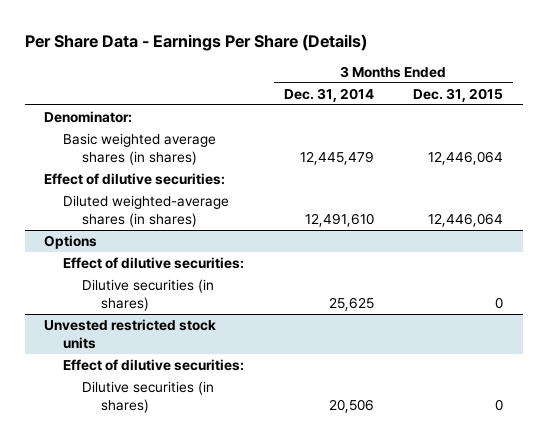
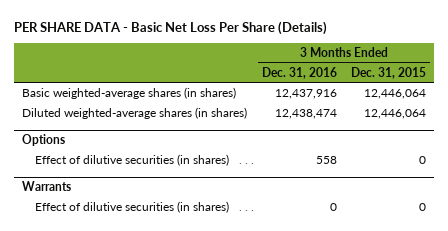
- Per Share Data - Earnings Per Share (Details)
+ PER SHARE DATA - Basic Net Loss Per Share (Details)
- | 3 Months Ended Dec. 31, 2014 | 3 Months Ended Dec. 31, 2015
+ | 3 Months Ended Dec. 31, 2016 | 3 Months Ended Dec. 31, 2015
- Denominator:
- Basic weighted average shares (in shares) | 12,445,479 | 12,446,064
- Effect of dilutive securities:
+ Basic weighted-average shares (in shares) | 12,437,916 | 12,446,064
@ Options
- Effect of dilutive securities:
- Dilutive securities (in shares) | 25,625 | 0
- Unvested restricted stock units
- Effect of dilutive securities:
- Dilutive securities (in shares) | 20,506 | 0
@ Options
+ Effect of dilutive securities (in shares) | 558 | 0
+ Warrants
+ Effect of dilutive securities (in shares) | 0 | 0

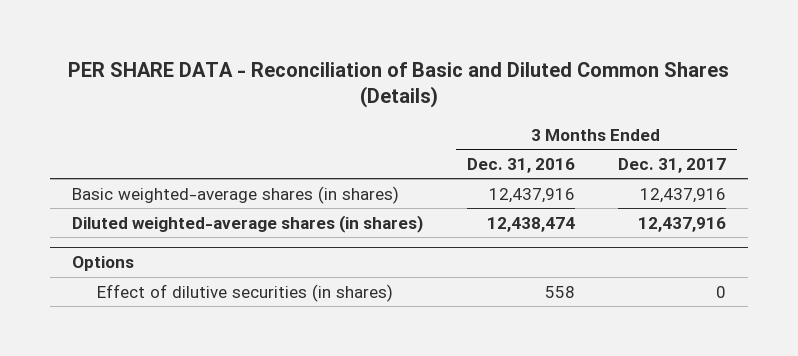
- PER SHARE DATA - Basic Net Loss Per Share (Details)
+ PER SHARE DATA - Reconciliation of Basic and Diluted Common Shares (Details)
- | 3 Months Ended Dec. 31, 2016 | 3 Months Ended Dec. 31, 2015
+ | 3 Months Ended Dec. 31, 2016 | 3 Months Ended Dec. 31, 2017
- Warrants
- Effect of dilutive securities (in shares) | 0 | 0

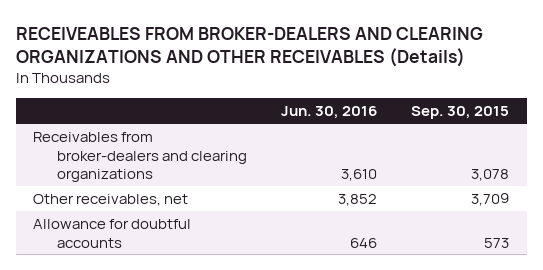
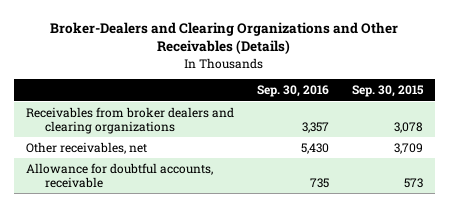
- RECEIVEABLES FROM BROKER-DEALERS AND CLEARING ORGANIZATIONS AND OTHER RECEIVABLES (Details)
+ Broker-Dealers and Clearing Organizations and Other Receivables (Details)
- | Jun. 30, 2016 | Sep. 30, 2015
+ | Sep. 30, 2016 | Sep. 30, 2015
- Receivables from broker-dealers and clearing organizations | 3,610 | 3,078
+ Receivables from broker dealers and clearing organizations | 3,357 | 3,078
- Allowance for doubtful accounts | 646 | 573
+ Allowance for doubtful accounts, receivable | 735 | 573

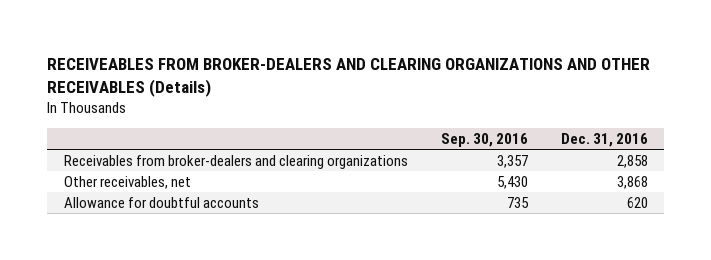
- Broker-Dealers and Clearing Organizations and Other Receivables (Details)
+ RECEIVEABLES FROM BROKER-DEALERS AND CLEARING ORGANIZATIONS AND OTHER RECEIVABLES (Details)
- | Sep. 30, 2016 | Sep. 30, 2015
+ | Sep. 30, 2016 | Dec. 31, 2016
- Receivables from broker dealers and clearing organizations | 3,357 | 3,078
+ Receivables from broker-dealers and clearing organizations | 3,357 | 2,858
- Allowance for doubtful accounts, receivable | 735 | 573
+ Allowance for doubtful accounts | 735 | 620

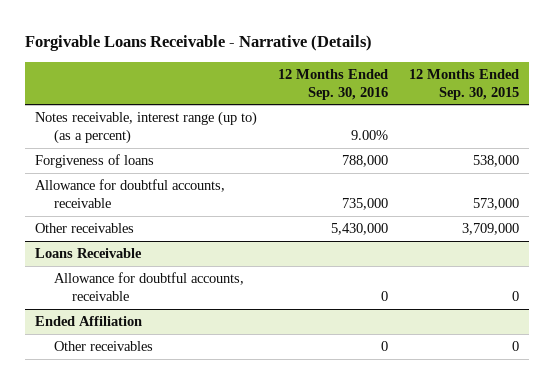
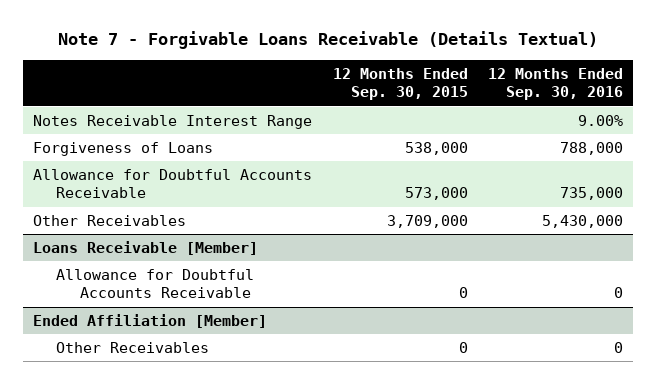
- Forgivable Loans Receivable - Narrative (Details)
+ Note 7 - Forgivable Loans Receivable (Details Textual)
- | 12 Months Ended Sep. 30, 2016 | 12 Months Ended Sep. 30, 2015
+ | 12 Months Ended Sep. 30, 2015 | 12 Months Ended Sep. 30, 2016
- Notes receivable, interest range (up to) (as a percent) | 9.00% |
- Forgiveness of loans | 788,000 | 538,000
- Allowance for doubtful accounts, receivable | 735,000 | 573,000
- Other receivables | 5,430,000 | 3,709,000
- Loans Receivable
- Allowance for doubtful accounts, receivable | 0 | 0
- Ended Affiliation
- Other receivables | 0 | 0
+ Notes Receivable Interest Range | | 9.00%
+ Forgiveness of Loans | 538,000 | 788,000
+ Allowance for Doubtful Accounts Receivable | 573,000 | 735,000
+ Other Receivables | 3,709,000 | 5,430,000
+ Loans Receivable [Member]
+ Allowance for Doubtful Accounts Receivable | 0 | 0
+ Ended Affiliation [Member]
+ Other Receivables | 0 | 0

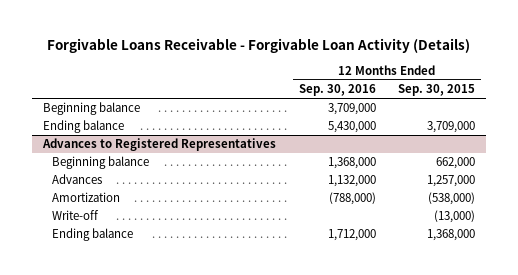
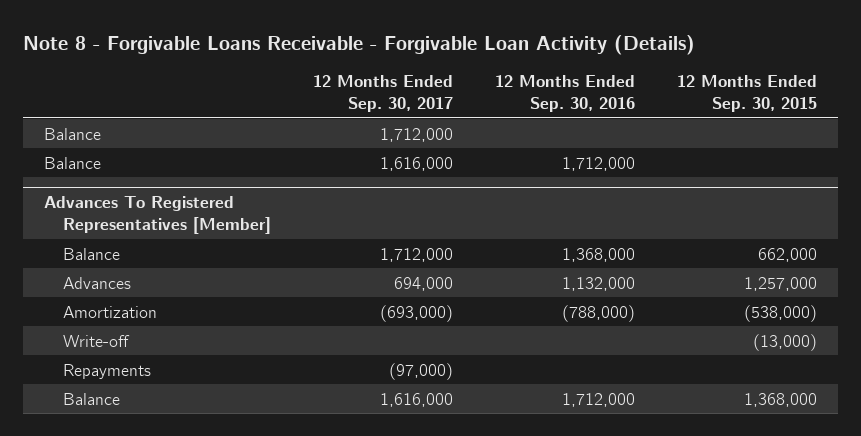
- Forgivable Loans Receivable - Forgivable Loan Activity (Details)
+ Note 8 - Forgivable Loans Receivable - Forgivable Loan Activity (Details)
- | 12 Months Ended Sep. 30, 2016 | 12 Months Ended Sep. 30, 2015
+ | 12 Months Ended Sep. 30, 2017 | 12 Months Ended Sep. 30, 2016 | 12 Months Ended Sep. 30, 2015
- Beginning balance | 3,709,000 |
- Ending balance | 5,430,000 | 3,709,000
- Advances to Registered Representatives
- Beginning balance | 1,368,000 | 662,000
+ Balance | 1,712,000 | |
+ Balance | 1,616,000 | 1,712,000 |
+ Advances To Registered Representatives [Member]
+ Balance | 1,712,000 | 1,368,000 | 662,000
- Ending balance | 1,712,000 | 1,368,000
+ Repayments | (97,000) | |
+ Balance | 1,616,000 | 1,712,000 | 1,368,000

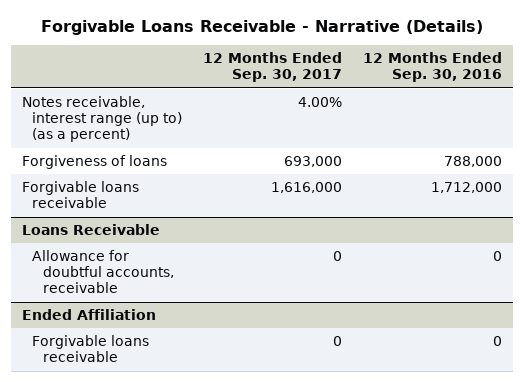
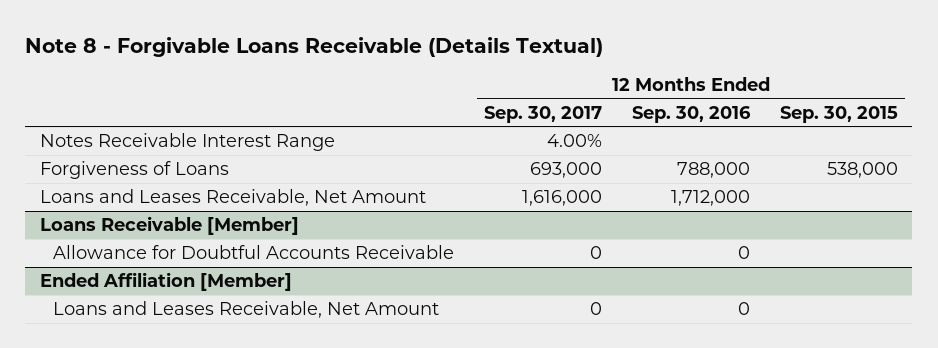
- Forgivable Loans Receivable - Narrative (Details)
+ Note 8 - Forgivable Loans Receivable (Details Textual)
- | 12 Months Ended Sep. 30, 2017 | 12 Months Ended Sep. 30, 2016
+ | 12 Months Ended Sep. 30, 2017 | 12 Months Ended Sep. 30, 2016 | 12 Months Ended Sep. 30, 2015
- Notes receivable, interest range (up to) (as a percent) | 4.00% |
- Forgiveness of loans | 693,000 | 788,000
- Forgivable loans receivable | 1,616,000 | 1,712,000
- Loans Receivable
- Allowance for doubtful accounts, receivable | 0 | 0
- Ended Affiliation
- Forgivable loans receivable | 0 | 0
+ Notes Receivable Interest Range | 4.00% | |
+ Forgiveness of Loans | 693,000 | 788,000 | 538,000
+ Loans and Leases Receivable, Net Amount | 1,616,000 | 1,712,000 |
+ Loans Receivable [Member]
+ Allowance for Doubtful Accounts Receivable | 0 | 0 |
+ Ended Affiliation [Member]
+ Loans and Leases Receivable, Net Amount | 0 | 0 |

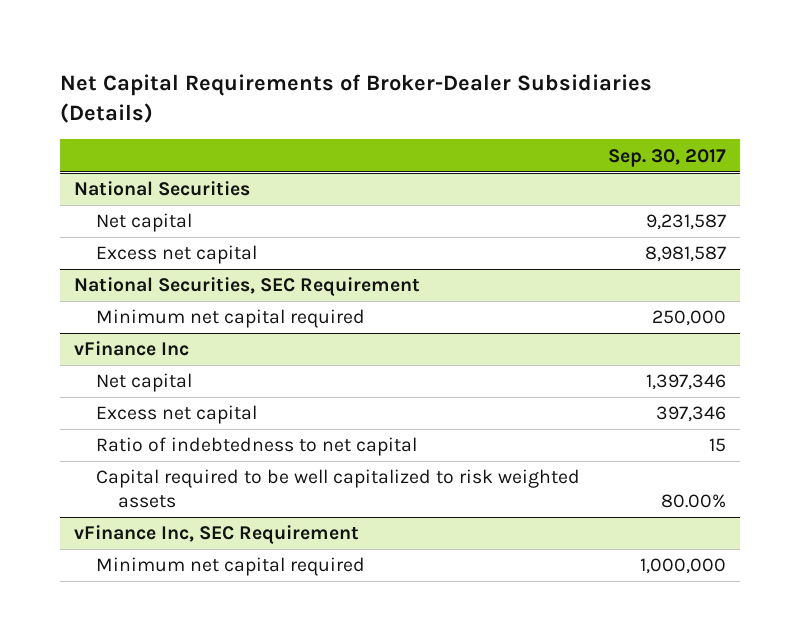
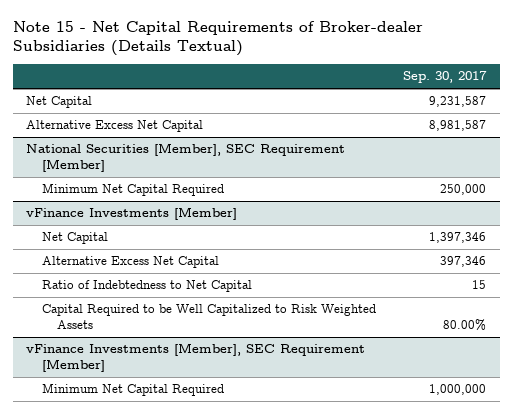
- Net Capital Requirements of Broker-Dealer Subsidiaries (Details)
+ Note 15 - Net Capital Requirements of Broker-dealer Subsidiaries (Details Textual)
- National Securities
- Net capital | 9,231,587
- Excess net capital | 8,981,587
- National Securities, SEC Requirement
- Minimum net capital required | 250,000
- vFinance Inc
- Net capital | 1,397,346
- Excess net capital | 397,346
- Ratio of indebtedness to net capital | 15
- Capital required to be well capitalized to risk weighted assets | 80.00%
- vFinance Inc, SEC Requirement
- Minimum net capital required | 1,000,000
+ Net Capital | 9,231,587
+ Alternative Excess Net Capital | 8,981,587
+ National Securities [Member], SEC Requirement [Member]
+ Minimum Net Capital Required | 250,000
+ vFinance Investments [Member]
+ Net Capital | 1,397,346
+ Alternative Excess Net Capital | 397,346
+ Ratio of Indebtedness to Net Capital | 15
+ Capital Required to be Well Capitalized to Risk Weighted Assets | 80.00%
+ vFinance Investments [Member], SEC Requirement [Member]
+ Minimum Net Capital Required | 1,000,000

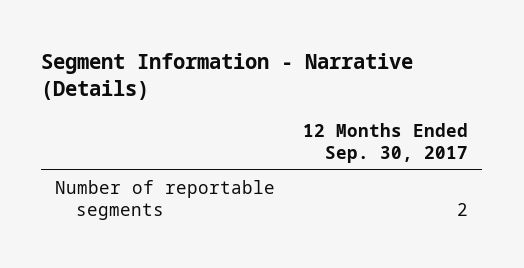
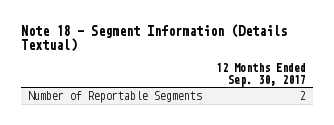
- Segment Information - Narrative (Details)
+ Note 18 - Segment Information (Details Textual)
- Number of reportable segments | 2
+ Number of Reportable Segments | 2

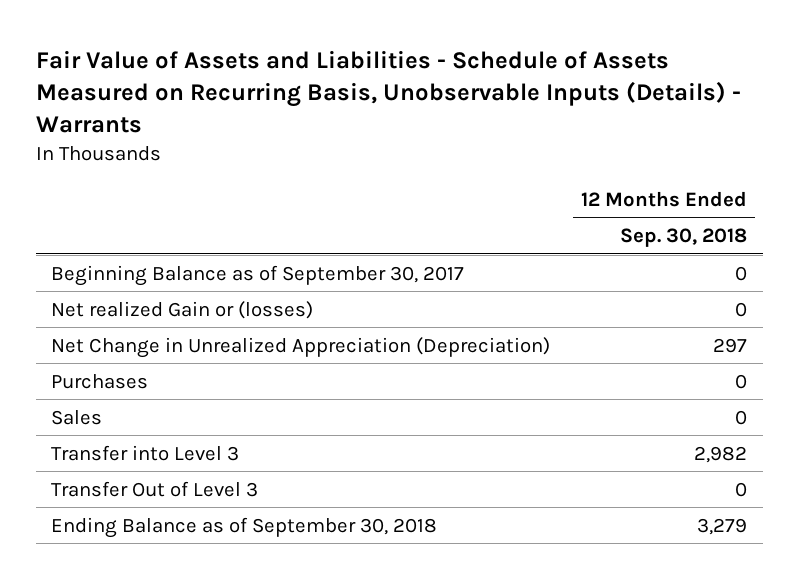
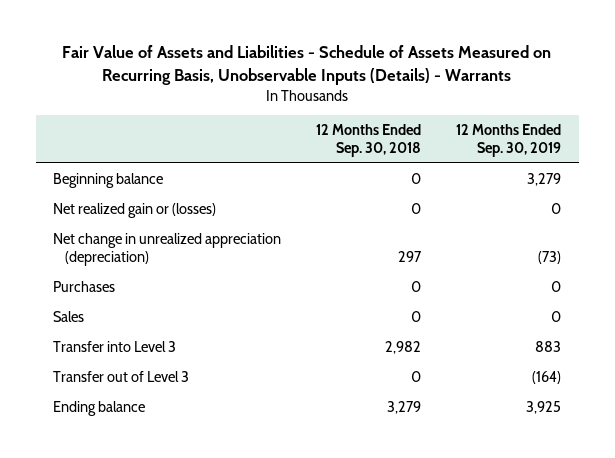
- | 12 Months Ended Sep. 30, 2018
+ | 12 Months Ended Sep. 30, 2018 | 12 Months Ended Sep. 30, 2019
- Beginning Balance as of September 30, 2017 | 0
- Net realized Gain or (losses) | 0
- Net Change in Unrealized Appreciation (Depreciation) | 297
+ Beginning balance | 0 | 3,279
+ Net realized gain or (losses) | 0 | 0
+ Net change in unrealized appreciation (depreciation) | 297 | (73)
- Transfer Out of Level 3 | 0
- Ending Balance as of September 30, 2018 | 3,279
+ Transfer out of Level 3 | 0 | (164)
+ Ending balance | 3,279 | 3,925

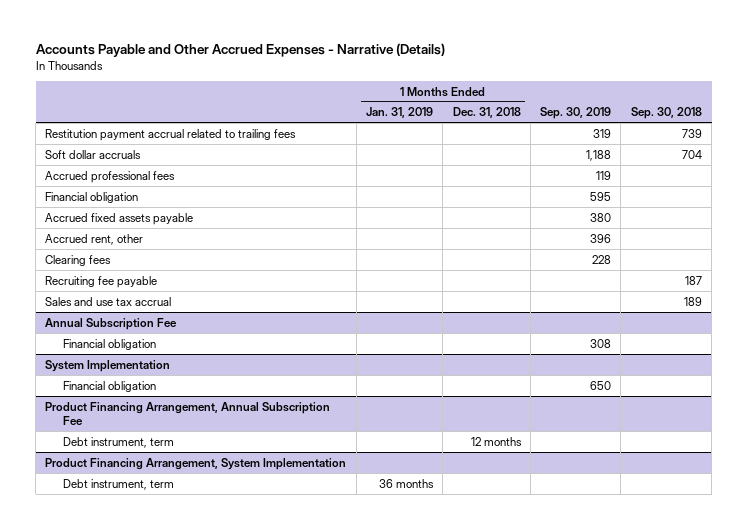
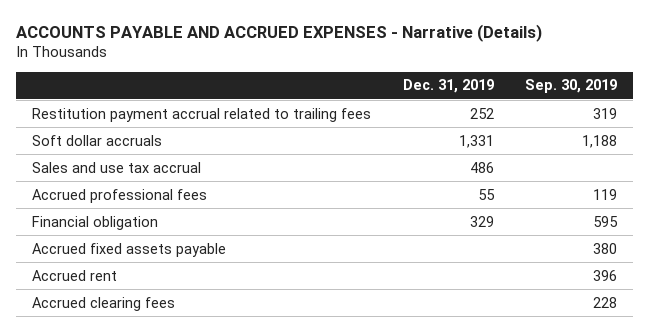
- Accounts Payable and Other Accrued Expenses - Narrative (Details)
+ ACCOUNTS PAYABLE AND ACCRUED EXPENSES - Narrative (Details)
- | 1 Months Ended Jan. 31, 2019 | 1 Months Ended Dec. 31, 2018 | Sep. 30, 2019 | Sep. 30, 2018
+ | Dec. 31, 2019 | Sep. 30, 2019
moved up: Sales and use tax accrual | 486 |
- Accrued rent, other | | | 396 |
- Clearing fees | | | 228 |
- Recruiting fee payable | | | | 187
- Annual Subscription Fee
- Financial obligation | | | 308 |
- System Implementation
- Financial obligation | | | 650 |
- Product Financing Arrangement, Annual Subscription Fee
- Debt instrument, term | | 12 months | |
- Product Financing Arrangement, System Implementation
- Debt instrument, term | 36 months | | |
+ Accrued rent | | 396
+ Accrued clearing fees | | 228

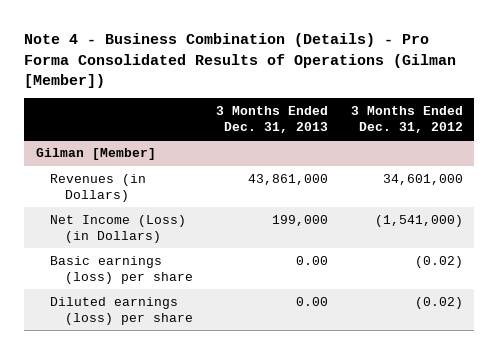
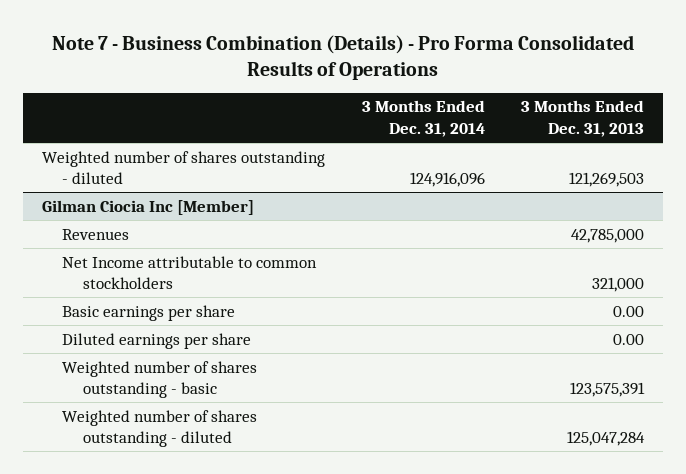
- Note 4 - Business Combination (Details) - Pro Forma Consolidated Results of Operations (Gilman [Member])
+ Note 7 - Business Combination (Details) - Pro Forma Consolidated Results of Operations
- | 3 Months Ended Dec. 31, 2013 | 3 Months Ended Dec. 31, 2012
+ | 3 Months Ended Dec. 31, 2014 | 3 Months Ended Dec. 31, 2013
- Gilman [Member]
- Revenues (in Dollars) | 43,861,000 | 34,601,000
- Net Income (Loss) (in Dollars) | 199,000 | (1,541,000)
- Basic earnings (loss) per share | 0.00 | (0.02)
- Diluted earnings (loss) per share | 0.00 | (0.02)
+ Weighted number of shares outstanding - diluted | 124,916,096 | 121,269,503
+ Gilman Ciocia Inc [Member]
+ Revenues | | 42,785,000
+ Net Income attributable to common stockholders | | 321,000
+ Basic earnings per share | | 0.00
+ Diluted earnings per share | | 0.00
+ Weighted number of shares outstanding - basic | | 123,575,391
+ Weighted number of shares outstanding - diluted | | 125,047,284

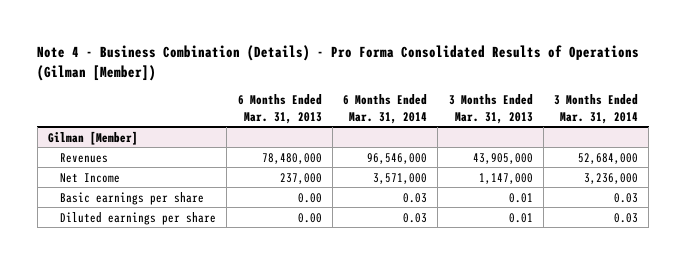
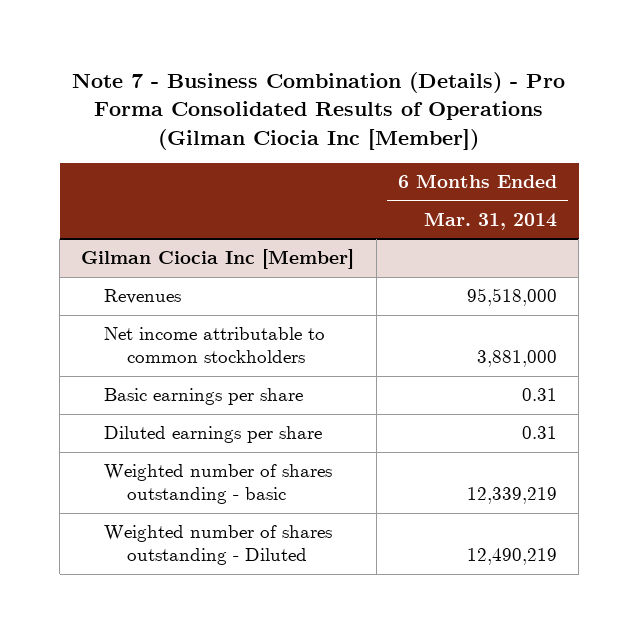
- Note 4 - Business Combination (Details) - Pro Forma Consolidated Results of Operations (Gilman [Member])
+ Note 7 - Business Combination (Details) - Pro Forma Consolidated Results of Operations (Gilman Ciocia Inc [Member])
- | 6 Months Ended Mar. 31, 2013 | 6 Months Ended Mar. 31, 2014 | 3 Months Ended Mar. 31, 2013 | 3 Months Ended Mar. 31, 2014
+ | 6 Months Ended Mar. 31, 2014
- Gilman [Member]
- Revenues | 78,480,000 | 96,546,000 | 43,905,000 | 52,684,000
- Net Income | 237,000 | 3,571,000 | 1,147,000 | 3,236,000
- Basic earnings per share | 0.00 | 0.03 | 0.01 | 0.03
- Diluted earnings per share | 0.00 | 0.03 | 0.01 | 0.03
+ Gilman Ciocia Inc [Member]
+ Revenues | 95,518,000
+ Net income attributable to common stockholders | 3,881,000
+ Basic earnings per share | 0.31
+ Diluted earnings per share | 0.31
+ Weighted number of shares outstanding - basic | 12,339,219
+ Weighted number of shares outstanding - Diluted | 12,490,219

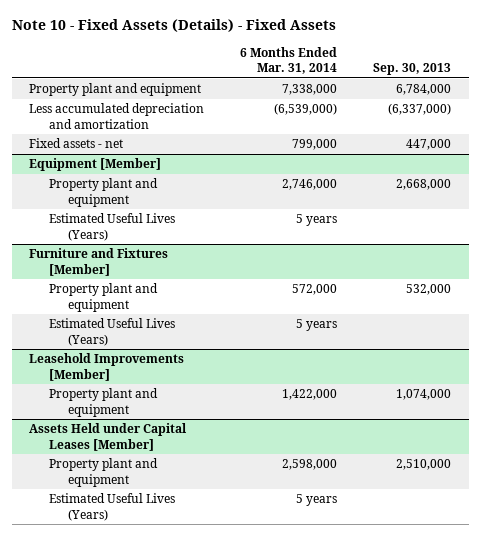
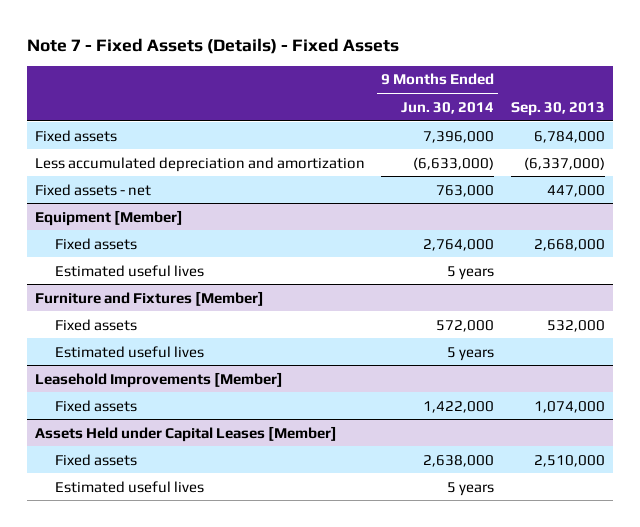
- Note 10 - Fixed Assets (Details) - Fixed Assets
+ Note 7 - Fixed Assets (Details) - Fixed Assets
- | 6 Months Ended Mar. 31, 2014 | Sep. 30, 2013
+ | 9 Months Ended Jun. 30, 2014 | Sep. 30, 2013
- Property plant and equipment | 7,338,000 | 6,784,000
+ Fixed assets | 7,396,000 | 6,784,000
@ Equipment [Member]
- Property plant and equipment | 2,746,000 | 2,668,000
- Estimated Useful Lives (Years) | 5 years |
+ Fixed assets | 2,764,000 | 2,668,000
+ Estimated useful lives | 5 years |
@ Furniture and Fixtures [Member]
- Property plant and equipment | 572,000 | 532,000
- Estimated Useful Lives (Years) | 5 years |
+ Fixed assets | 572,000 | 532,000
+ Estimated useful lives | 5 years |
@ Leasehold Improvements [Member]
- Property plant and equipment | 1,422,000 | 1,074,000
+ Fixed assets | 1,422,000 | 1,074,000
@ Assets Held under Capital Leases [Member]
- Property plant and equipment | 2,598,000 | 2,510,000
- Estimated Useful Lives (Years) | 5 years |
+ Fixed assets | 2,638,000 | 2,510,000
+ Estimated useful lives | 5 years |

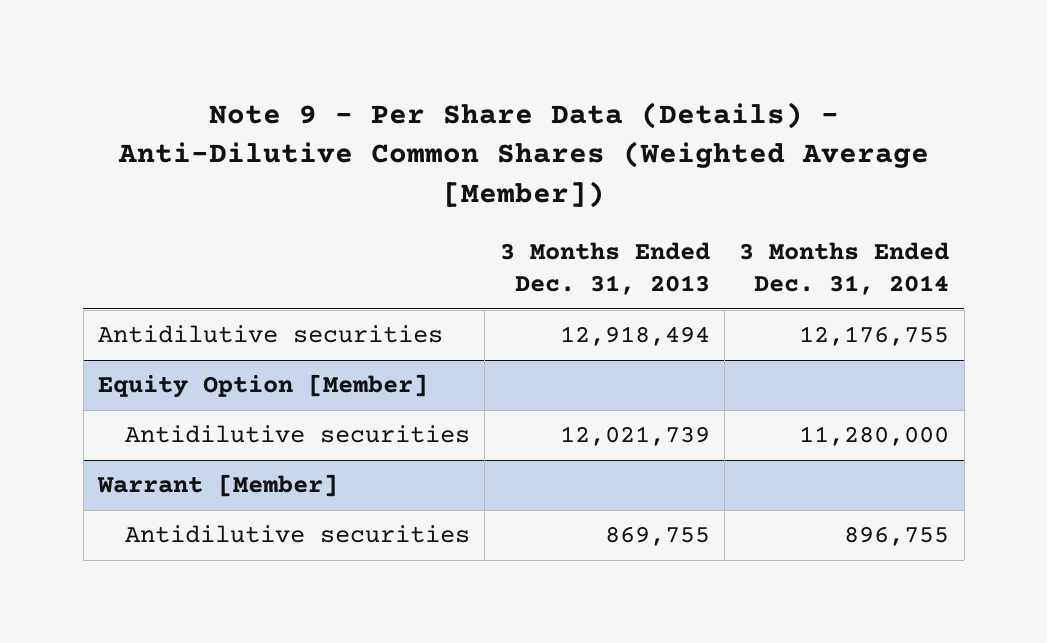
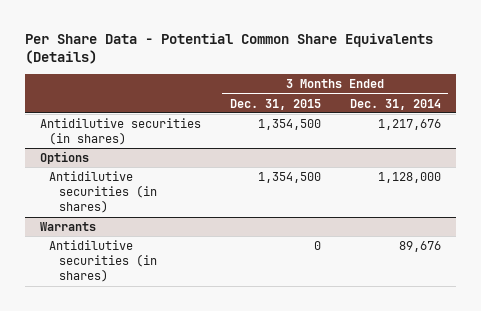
- Note 9 - Per Share Data (Details) - Anti-Dilutive Common Shares (Weighted Average [Member])
+ Per Share Data - Potential Common Share Equivalents (Details)
- | 3 Months Ended Dec. 31, 2013 | 3 Months Ended Dec. 31, 2014
+ | 3 Months Ended Dec. 31, 2015 | 3 Months Ended Dec. 31, 2014
- Antidilutive securities | 12,918,494 | 12,176,755
- Equity Option [Member]
- Antidilutive securities | 12,021,739 | 11,280,000
- Warrant [Member]
- Antidilutive securities | 869,755 | 896,755
+ Antidilutive securities (in shares) | 1,354,500 | 1,217,676
+ Options
+ Antidilutive securities (in shares) | 1,354,500 | 1,128,000
+ Warrants
+ Antidilutive securities (in shares) | 0 | 89,676

